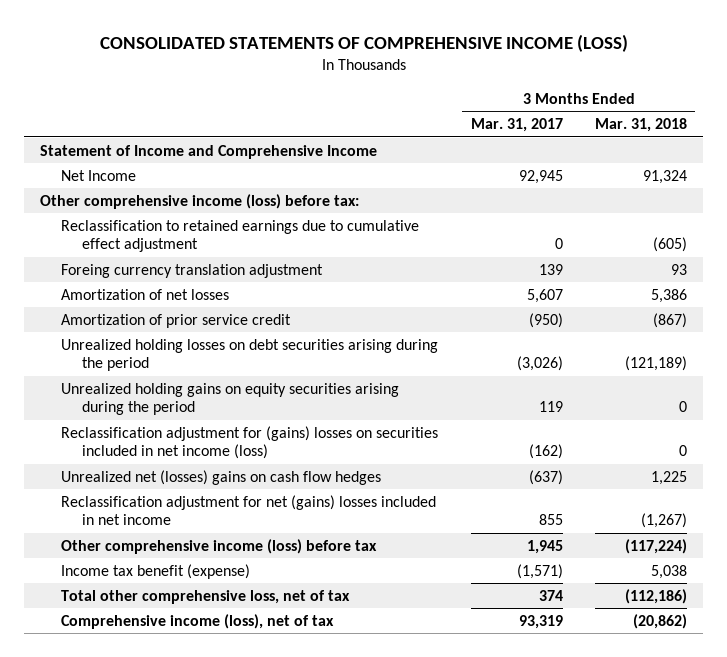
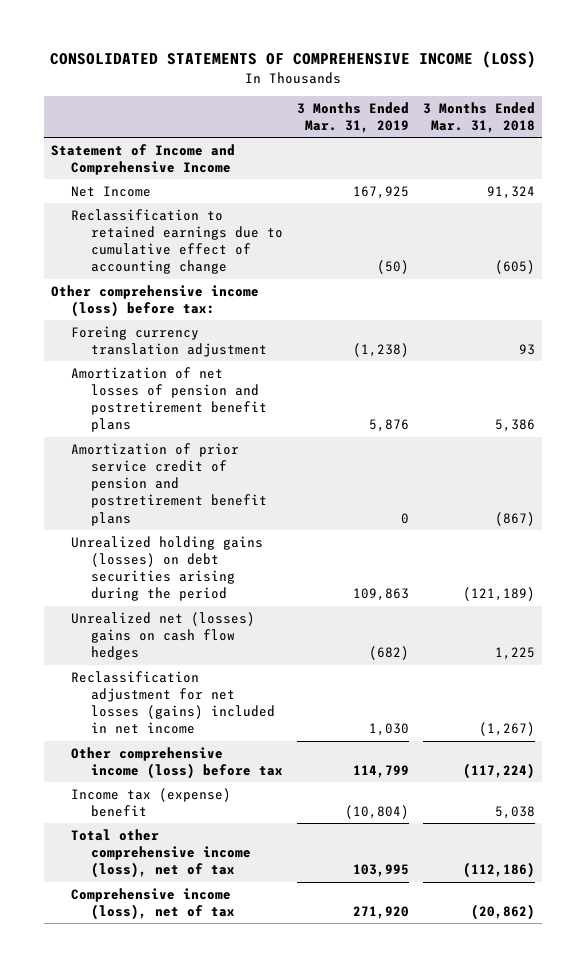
- | 3 Months Ended Mar. 31, 2017 | 3 Months Ended Mar. 31, 2018
+ | 3 Months Ended Mar. 31, 2019 | 3 Months Ended Mar. 31, 2018
+ Reclassification to retained earnings due to cumulative effect of accounting change | (50) | (605)
- Reclassification to retained earnings due to cumulative effect adjustment | 0 | (605)
- Amortization of net losses | 5,607 | 5,386
- Amortization of prior service credit | (950) | (867)
- Unrealized holding losses on debt securities arising during the period | (3,026) | (121,189)
- Unrealized holding gains on equity securities arising during the period | 119 | 0
- Reclassification adjustment for (gains) losses on securities included in net income (loss) | (162) | 0
+ Amortization of net losses of pension and postretirement benefit plans | 5,876 | 5,386
+ Amortization of prior service credit of pension and postretirement benefit plans | 0 | (867)
+ Unrealized holding gains (losses) on debt securities arising during the period | 109,863 | (121,189)
- Reclassification adjustment for net (gains) losses included in net income | 855 | (1,267)
+ Reclassification adjustment for net losses (gains) included in net income | 1,030 | (1,267)
- Income tax benefit (expense) | (1,571) | 5,038
- Total other comprehensive loss, net of tax | 374 | (112,186)
+ Income tax (expense) benefit | (10,804) | 5,038
+ Total other comprehensive income (loss), net of tax | 103,995 | (112,186)

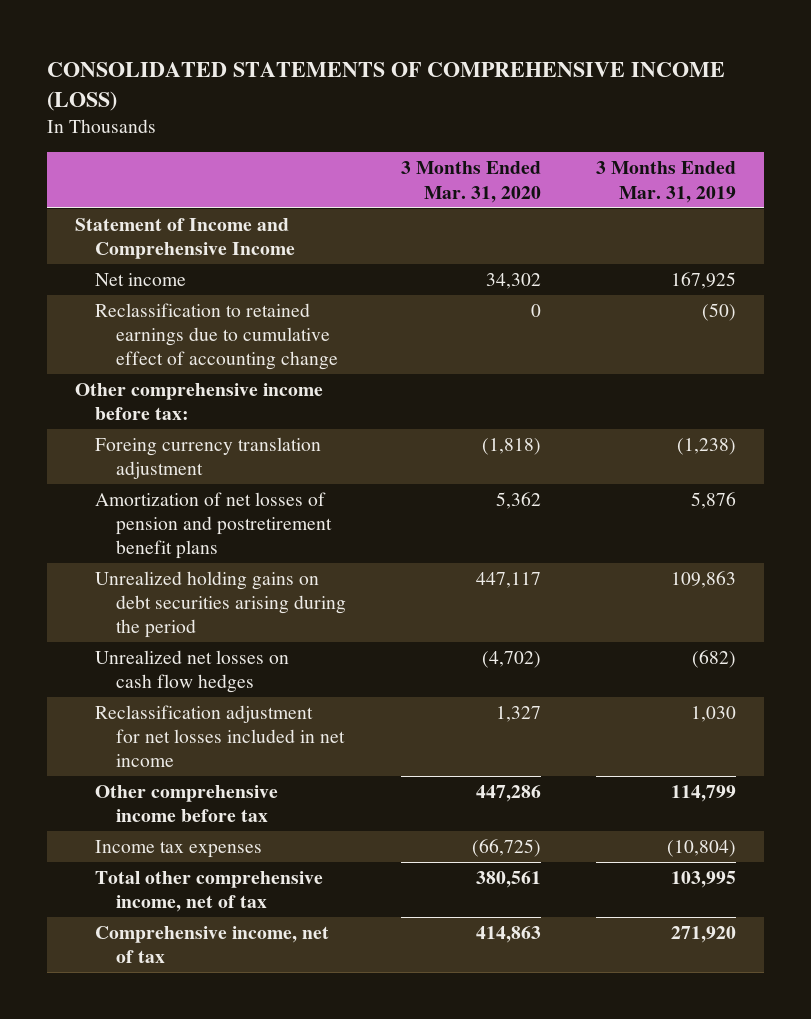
- | 3 Months Ended Mar. 31, 2019 | 3 Months Ended Mar. 31, 2018
+ | 3 Months Ended Mar. 31, 2020 | 3 Months Ended Mar. 31, 2019
- Net Income | 167,925 | 91,324
+ Net income | 34,302 | 167,925
- Other comprehensive income (loss) before tax:
+ Other comprehensive income before tax:
- Amortization of prior service credit of pension and postretirement benefit plans | 0 | (867)
- Unrealized holding gains (losses) on debt securities arising during the period | 109,863 | (121,189)
- Unrealized net (losses) gains on cash flow hedges | (682) | 1,225
- Reclassification adjustment for net losses (gains) included in net income | 1,030 | (1,267)
- Other comprehensive income (loss) before tax | 114,799 | (117,224)
- Income tax (expense) benefit | (10,804) | 5,038
- Total other comprehensive income (loss), net of tax | 103,995 | (112,186)
- Comprehensive income (loss), net of tax | 271,920 | (20,862)
+ Unrealized holding gains on debt securities arising during the period | 447,117 | 109,863
+ Unrealized net losses on cash flow hedges | (4,702) | (682)
+ Reclassification adjustment for net losses included in net income | 1,327 | 1,030
+ Other comprehensive income before tax | 447,286 | 114,799
+ Income tax expenses | (66,725) | (10,804)
+ Total other comprehensive income, net of tax | 380,561 | 103,995
+ Comprehensive income, net of tax | 414,863 | 271,920

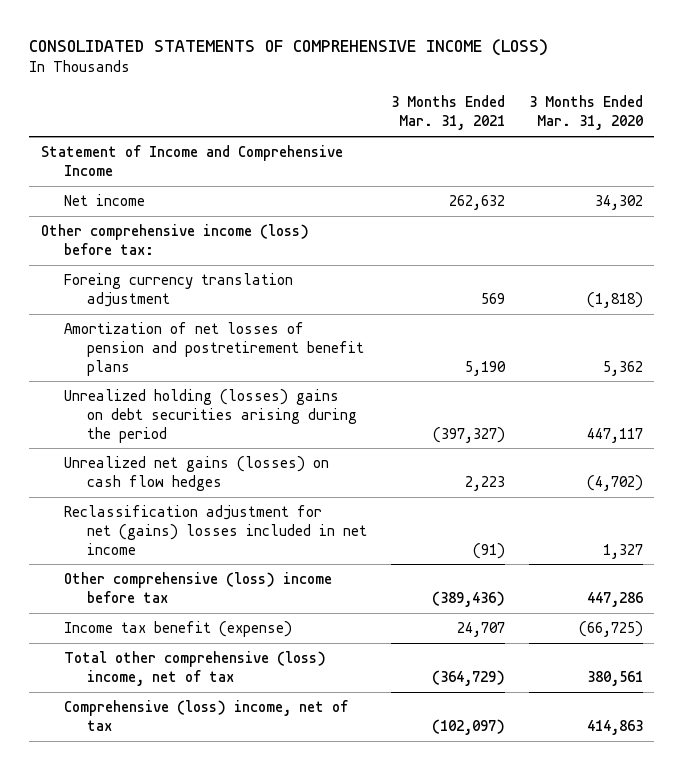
- | 3 Months Ended Mar. 31, 2020 | 3 Months Ended Mar. 31, 2019
+ | 3 Months Ended Mar. 31, 2021 | 3 Months Ended Mar. 31, 2020
- Reclassification to retained earnings due to cumulative effect of accounting change | 0 | (50)
- Other comprehensive income before tax:
+ Other comprehensive income (loss) before tax:
- Unrealized holding gains on debt securities arising during the period | 447,117 | 109,863
- Unrealized net losses on cash flow hedges | (4,702) | (682)
- Reclassification adjustment for net losses included in net income | 1,327 | 1,030
- Other comprehensive income before tax | 447,286 | 114,799
- Income tax expenses | (66,725) | (10,804)
- Total other comprehensive income, net of tax | 380,561 | 103,995
- Comprehensive income, net of tax | 414,863 | 271,920
+ Unrealized holding (losses) gains on debt securities arising during the period | (397,327) | 447,117
+ Unrealized net gains (losses) on cash flow hedges | 2,223 | (4,702)
+ Reclassification adjustment for net (gains) losses included in net income | (91) | 1,327
+ Other comprehensive (loss) income before tax | (389,436) | 447,286
+ Income tax benefit (expense) | 24,707 | (66,725)
+ Total other comprehensive (loss) income, net of tax | (364,729) | 380,561
+ Comprehensive (loss) income, net of tax | (102,097) | 414,863

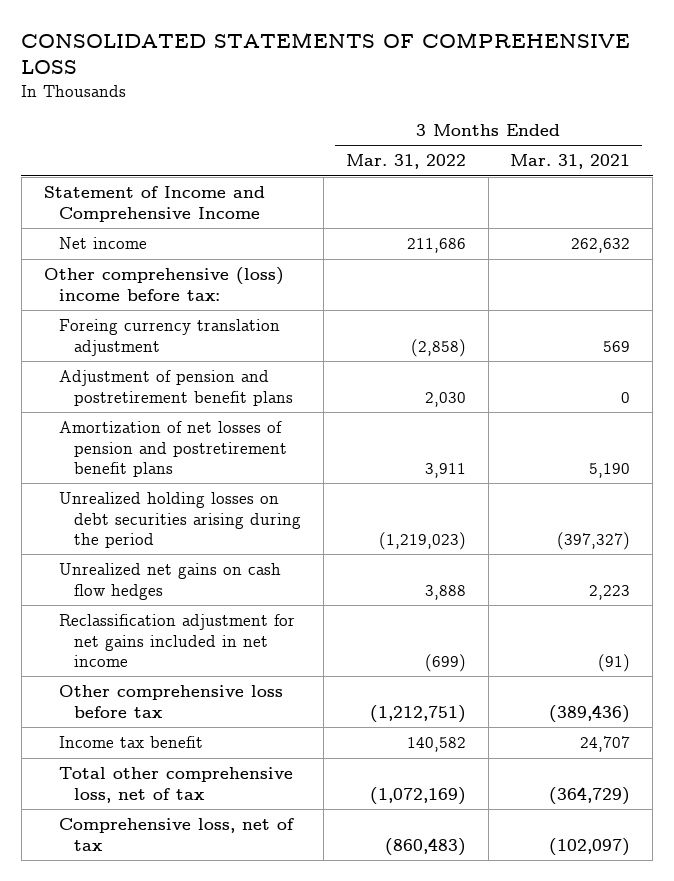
- CONSOLIDATED STATEMENTS OF COMPREHENSIVE INCOME (LOSS)
+ CONSOLIDATED STATEMENTS OF COMPREHENSIVE LOSS
- | 3 Months Ended Mar. 31, 2021 | 3 Months Ended Mar. 31, 2020
+ | 3 Months Ended Mar. 31, 2022 | 3 Months Ended Mar. 31, 2021
- Other comprehensive income (loss) before tax:
+ Other comprehensive (loss) income before tax:
+ Adjustment of pension and postretirement benefit plans | 2,030 | 0
- Unrealized holding (losses) gains on debt securities arising during the period | (397,327) | 447,117
- Unrealized net gains (losses) on cash flow hedges | 2,223 | (4,702)
- Reclassification adjustment for net (gains) losses included in net income | (91) | 1,327
- Other comprehensive (loss) income before tax | (389,436) | 447,286
- Income tax benefit (expense) | 24,707 | (66,725)
- Total other comprehensive (loss) income, net of tax | (364,729) | 380,561
- Comprehensive (loss) income, net of tax | (102,097) | 414,863
+ Unrealized holding losses on debt securities arising during the period | (1,219,023) | (397,327)
+ Unrealized net gains on cash flow hedges | 3,888 | 2,223
+ Reclassification adjustment for net gains included in net income | (699) | (91)
+ Other comprehensive loss before tax | (1,212,751) | (389,436)
+ Income tax benefit | 140,582 | 24,707
+ Total other comprehensive loss, net of tax | (1,072,169) | (364,729)
+ Comprehensive loss, net of tax | (860,483) | (102,097)

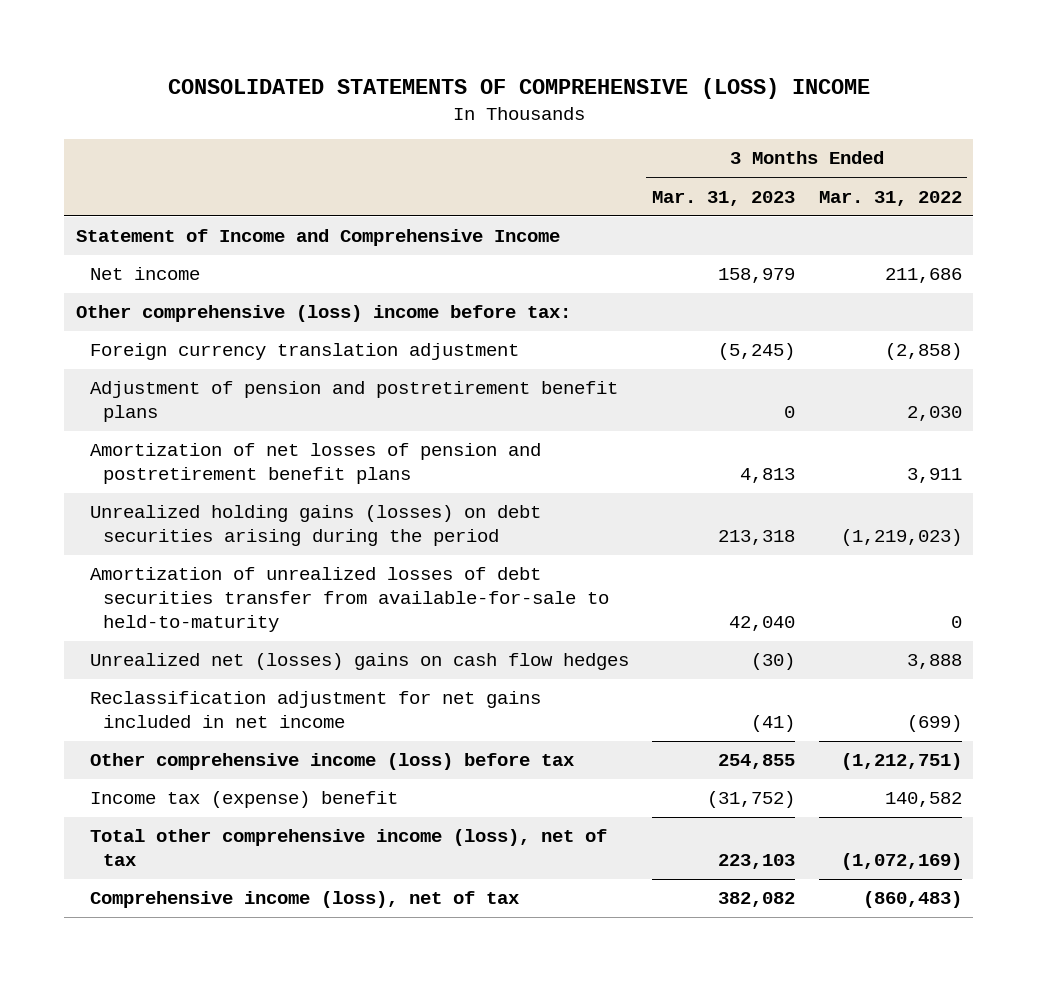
- CONSOLIDATED STATEMENTS OF COMPREHENSIVE LOSS
+ CONSOLIDATED STATEMENTS OF COMPREHENSIVE (LOSS) INCOME
- | 3 Months Ended Mar. 31, 2022 | 3 Months Ended Mar. 31, 2021
+ | 3 Months Ended Mar. 31, 2023 | 3 Months Ended Mar. 31, 2022
- Foreing currency translation adjustment | (2,858) | 569
+ Foreign currency translation adjustment | (5,245) | (2,858)
- Unrealized holding losses on debt securities arising during the period | (1,219,023) | (397,327)
- Unrealized net gains on cash flow hedges | 3,888 | 2,223
+ Unrealized holding gains (losses) on debt securities arising during the period | 213,318 | (1,219,023)
+ Amortization of unrealized losses of debt securities transfer from available-for-sale to held-to-maturity | 42,040 | 0
+ Unrealized net (losses) gains on cash flow hedges | (30) | 3,888
- Other comprehensive loss before tax | (1,212,751) | (389,436)
- Income tax benefit | 140,582 | 24,707
- Total other comprehensive loss, net of tax | (1,072,169) | (364,729)
- Comprehensive loss, net of tax | (860,483) | (102,097)
+ Other comprehensive income (loss) before tax | 254,855 | (1,212,751)
+ Income tax (expense) benefit | (31,752) | 140,582
+ Total other comprehensive income (loss), net of tax | 223,103 | (1,072,169)
+ Comprehensive income (loss), net of tax | 382,082 | (860,483)

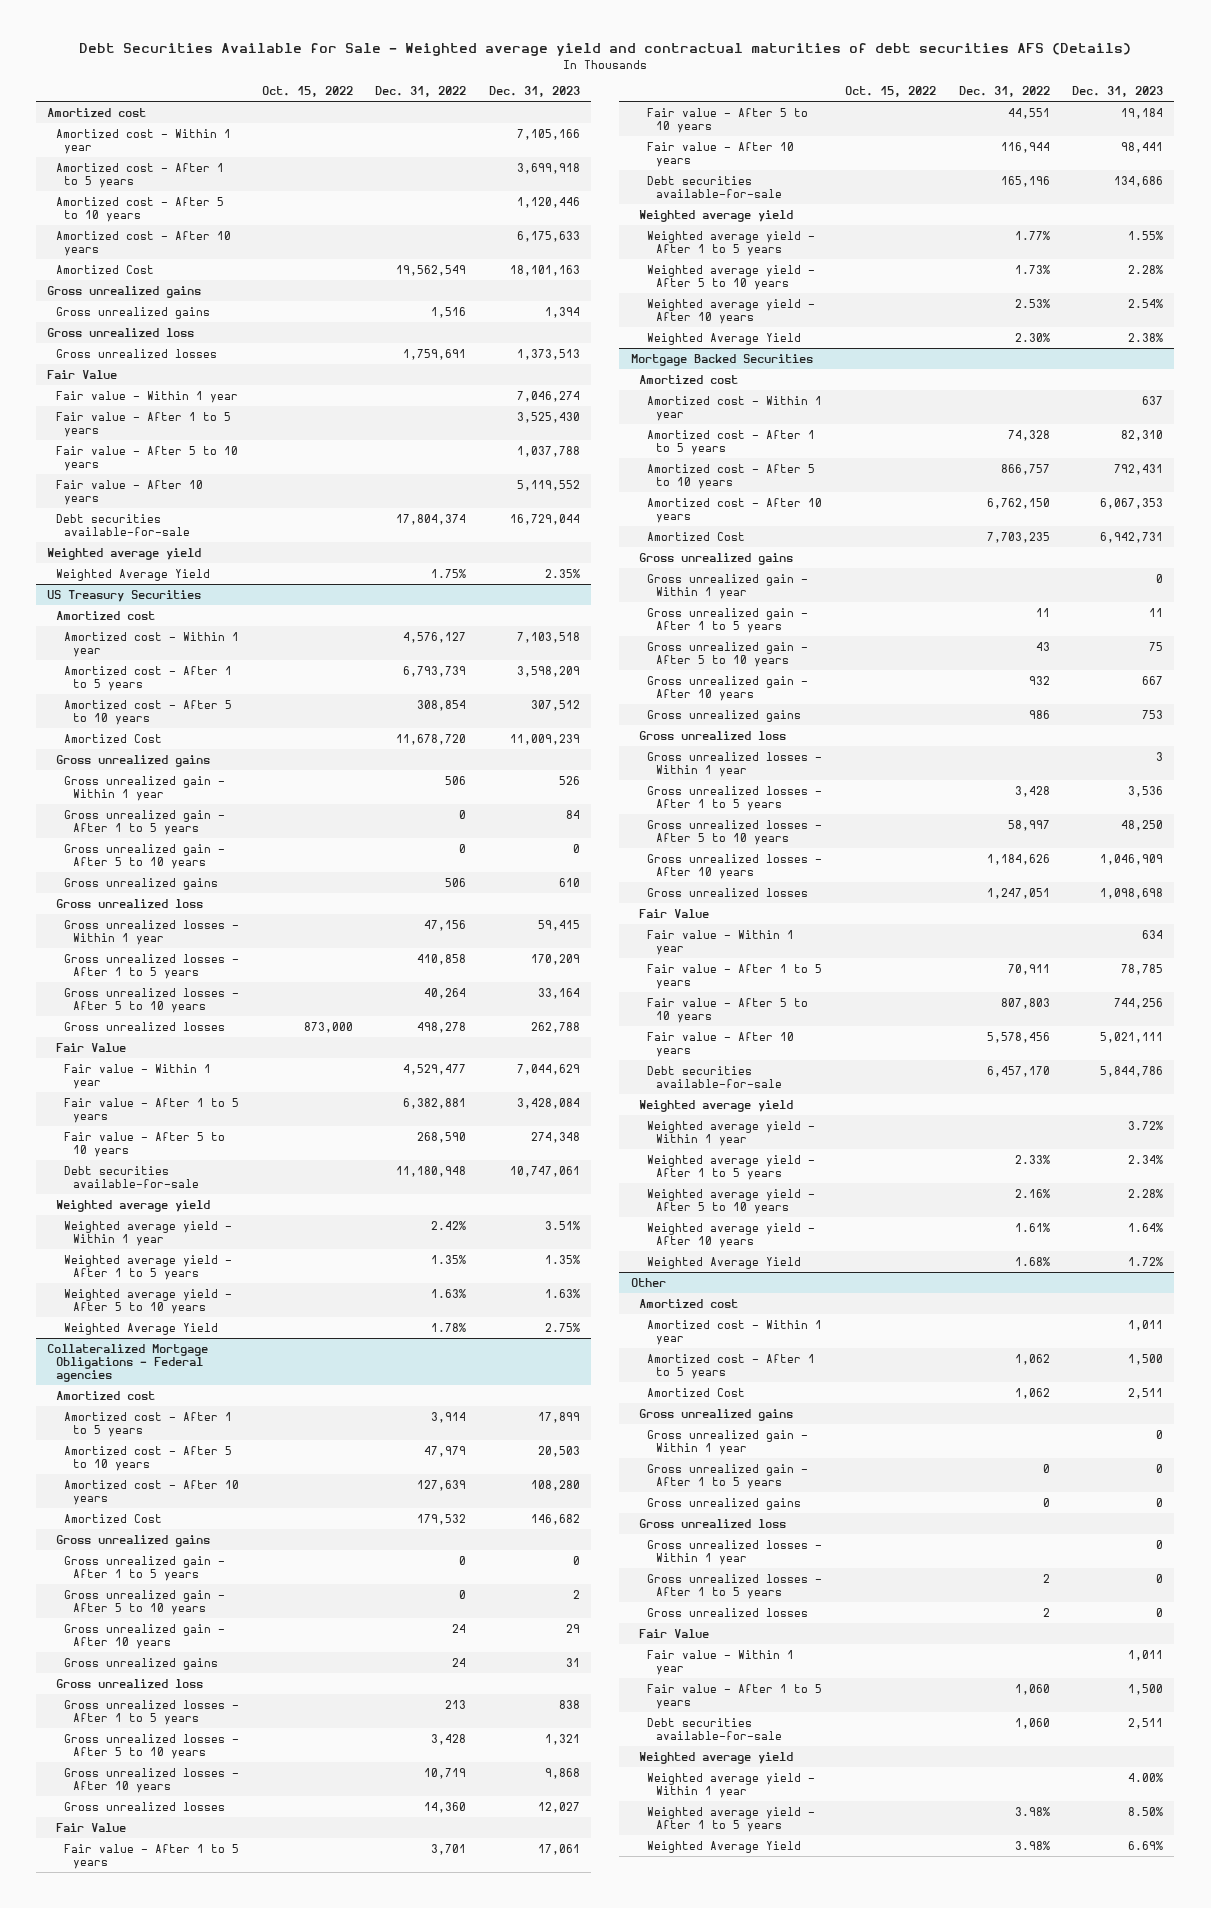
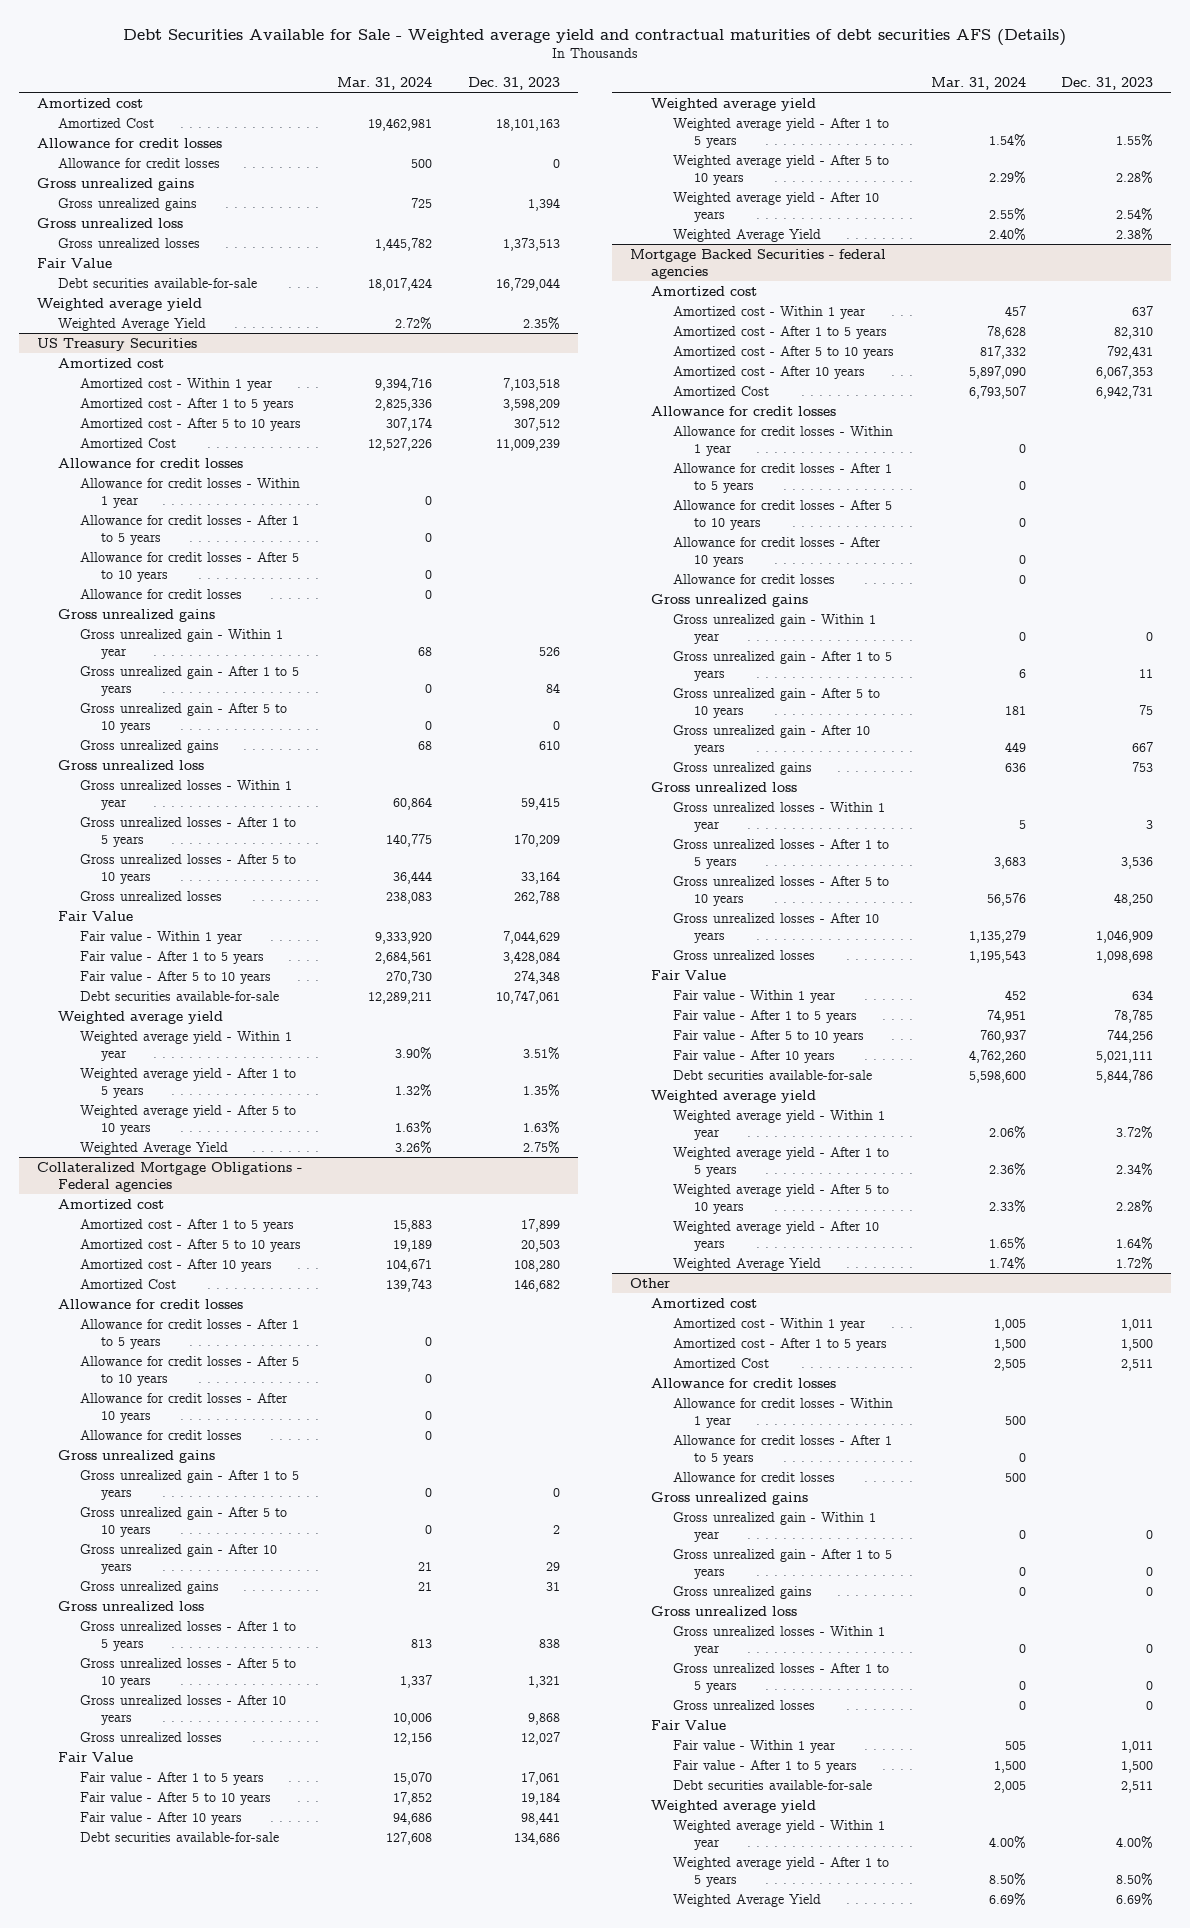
- | Oct. 15, 2022 | Dec. 31, 2022 | Dec. 31, 2023
+ | Mar. 31, 2024 | Dec. 31, 2023
- Amortized cost - Within 1 year | | | 7,105,166
- Amortized cost - After 1 to 5 years | | | 3,699,918
- Amortized cost - After 5 to 10 years | | | 1,120,446
- Amortized cost - After 10 years | | | 6,175,633
+ Allowance for credit losses
+ Allowance for credit losses | 500 | 0
- Fair value - Within 1 year | | | 7,046,274
- Fair value - After 1 to 5 years | | | 3,525,430
- Fair value - After 5 to 10 years | | | 1,037,788
- Fair value - After 10 years | | | 5,119,552
@ US Treasury Securities
+ Allowance for credit losses
+ Allowance for credit losses - Within 1 year | 0 |
+ Allowance for credit losses - After 1 to 5 years | 0 |
+ Allowance for credit losses - After 5 to 10 years | 0 |
+ Allowance for credit losses | 0 |
@ Collateralized Mortgage Obligations - Federal agencies
+ Allowance for credit losses
+ Allowance for credit losses - After 1 to 5 years | 0 |
+ Allowance for credit losses - After 5 to 10 years | 0 |
+ Allowance for credit losses - After 10 years | 0 |
+ Allowance for credit losses | 0 |
- Mortgage Backed Securities
+ Mortgage Backed Securities - federal agencies
+ Allowance for credit losses
+ Allowance for credit losses - Within 1 year | 0 |
+ Allowance for credit losses - After 1 to 5 years | 0 |
+ Allowance for credit losses - After 5 to 10 years | 0 |
+ Allowance for credit losses - After 10 years | 0 |
+ Allowance for credit losses | 0 |
@ Other
+ Allowance for credit losses
+ Allowance for credit losses - Within 1 year | 500 |
+ Allowance for credit losses - After 1 to 5 years | 0 |
+ Allowance for credit losses | 500 |

